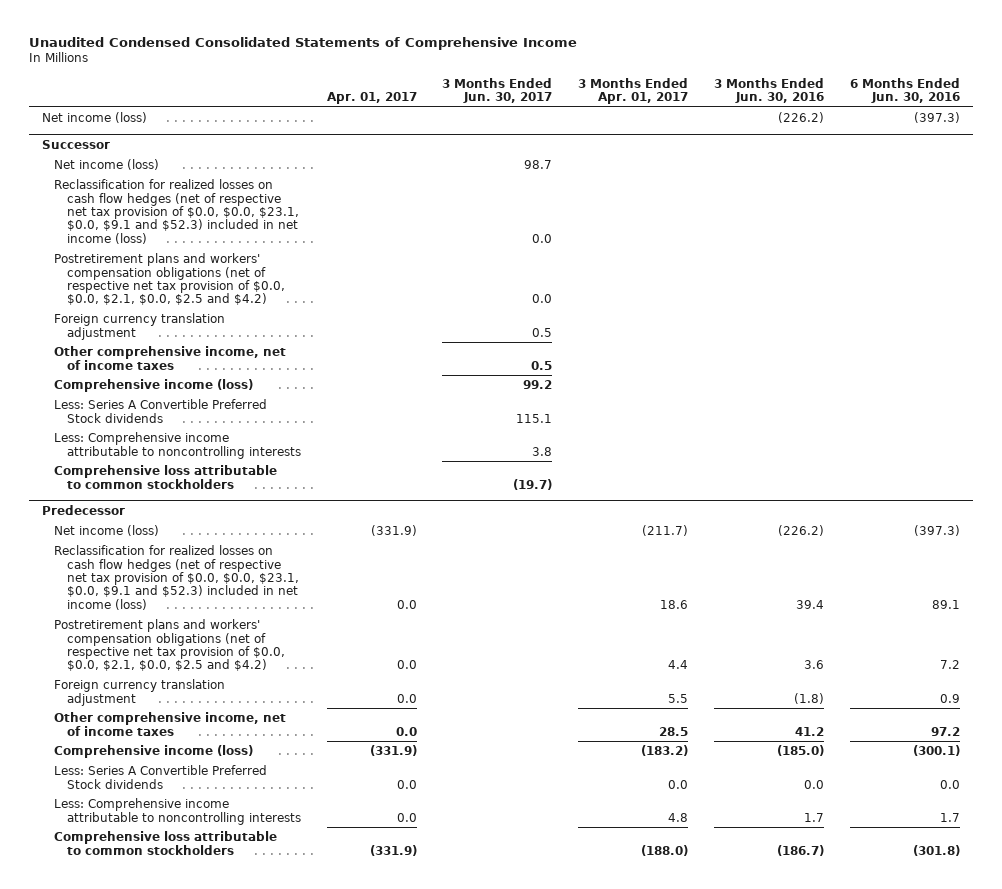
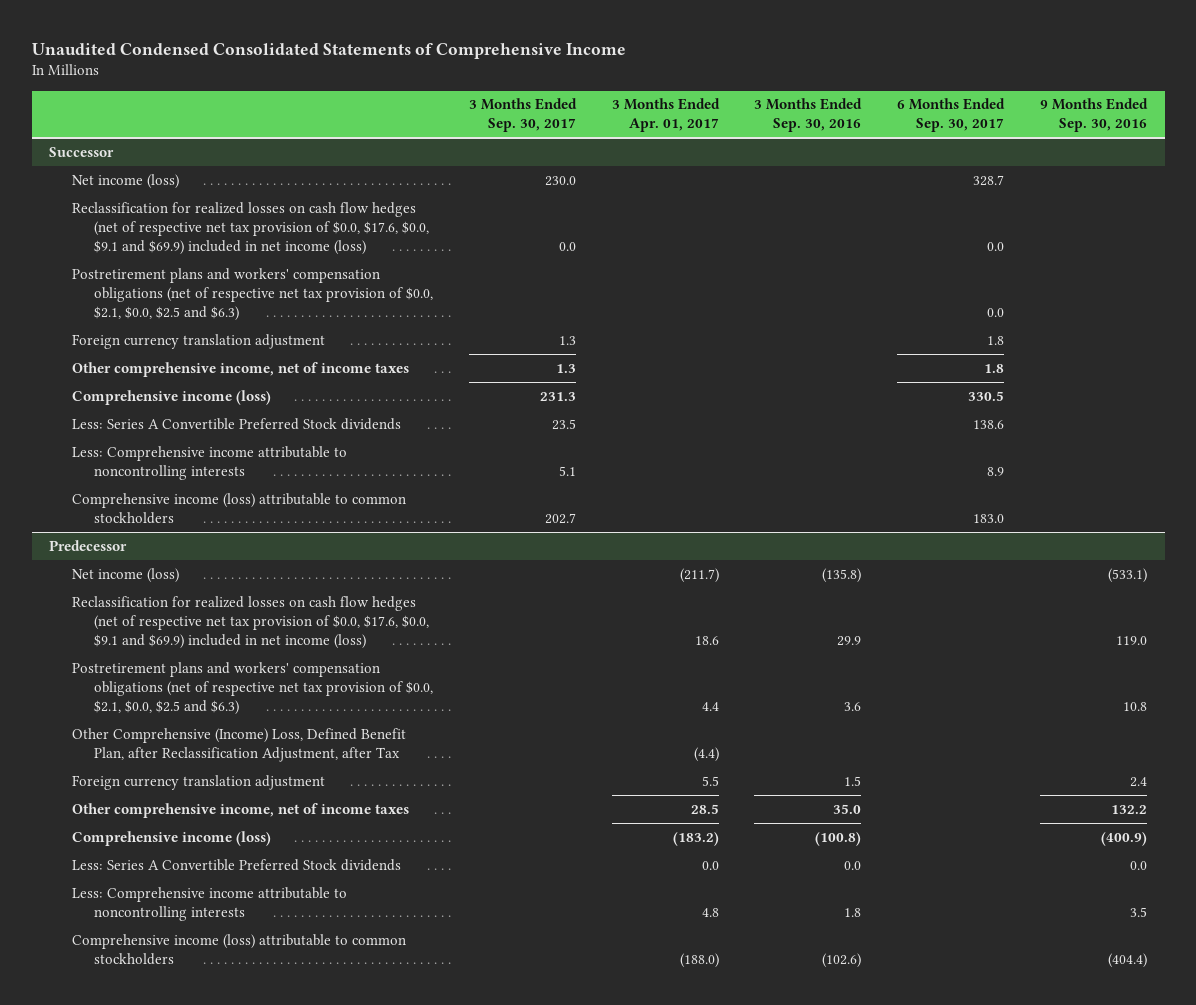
- | Apr. 01, 2017 | 3 Months Ended Jun. 30, 2017 | 3 Months Ended Apr. 01, 2017 | 3 Months Ended Jun. 30, 2016 | 6 Months Ended Jun. 30, 2016
+ | 3 Months Ended Sep. 30, 2017 | 3 Months Ended Apr. 01, 2017 | 3 Months Ended Sep. 30, 2016 | 6 Months Ended Sep. 30, 2017 | 9 Months Ended Sep. 30, 2016
- Net income (loss) | | | | (226.2) | (397.3)
@ Successor
- Reclassification for realized losses on cash flow hedges (net of respective net tax provision of $0.0, $0.0, $23.1, $0.0, $9.1 and $52.3) included in net income (loss) | | 0.0 | | |
- Postretirement plans and workers' compensation obligations (net of respective net tax provision of $0.0, $0.0, $2.1, $0.0, $2.5 and $4.2) | | 0.0 | | |
+ Reclassification for realized losses on cash flow hedges (net of respective net tax provision of $0.0, $17.6, $0.0, $9.1 and $69.9) included in net income (loss) | 0.0 | | | 0.0 |
+ Postretirement plans and workers' compensation obligations (net of respective net tax provision of $0.0, $2.1, $0.0, $2.5 and $6.3) | | | | 0.0 |
- Comprehensive loss attributable to common stockholders | | (19.7) | | |
+ Comprehensive income (loss) attributable to common stockholders | 202.7 | | | 183.0 |
@ Predecessor
- Reclassification for realized losses on cash flow hedges (net of respective net tax provision of $0.0, $0.0, $23.1, $0.0, $9.1 and $52.3) included in net income (loss) | 0.0 | | 18.6 | 39.4 | 89.1
- Postretirement plans and workers' compensation obligations (net of respective net tax provision of $0.0, $0.0, $2.1, $0.0, $2.5 and $4.2) | 0.0 | | 4.4 | 3.6 | 7.2
+ Reclassification for realized losses on cash flow hedges (net of respective net tax provision of $0.0, $17.6, $0.0, $9.1 and $69.9) included in net income (loss) | | 18.6 | 29.9 | | 119.0
+ Postretirement plans and workers' compensation obligations (net of respective net tax provision of $0.0, $2.1, $0.0, $2.5 and $6.3) | | 4.4 | 3.6 | | 10.8
+ Other Comprehensive (Income) Loss, Defined Benefit Plan, after Reclassification Adjustment, after Tax | | (4.4) | | |
- Comprehensive loss attributable to common stockholders | (331.9) | | (188.0) | (186.7) | (301.8)
+ Comprehensive income (loss) attributable to common stockholders | | (188.0) | (102.6) | | (404.4)

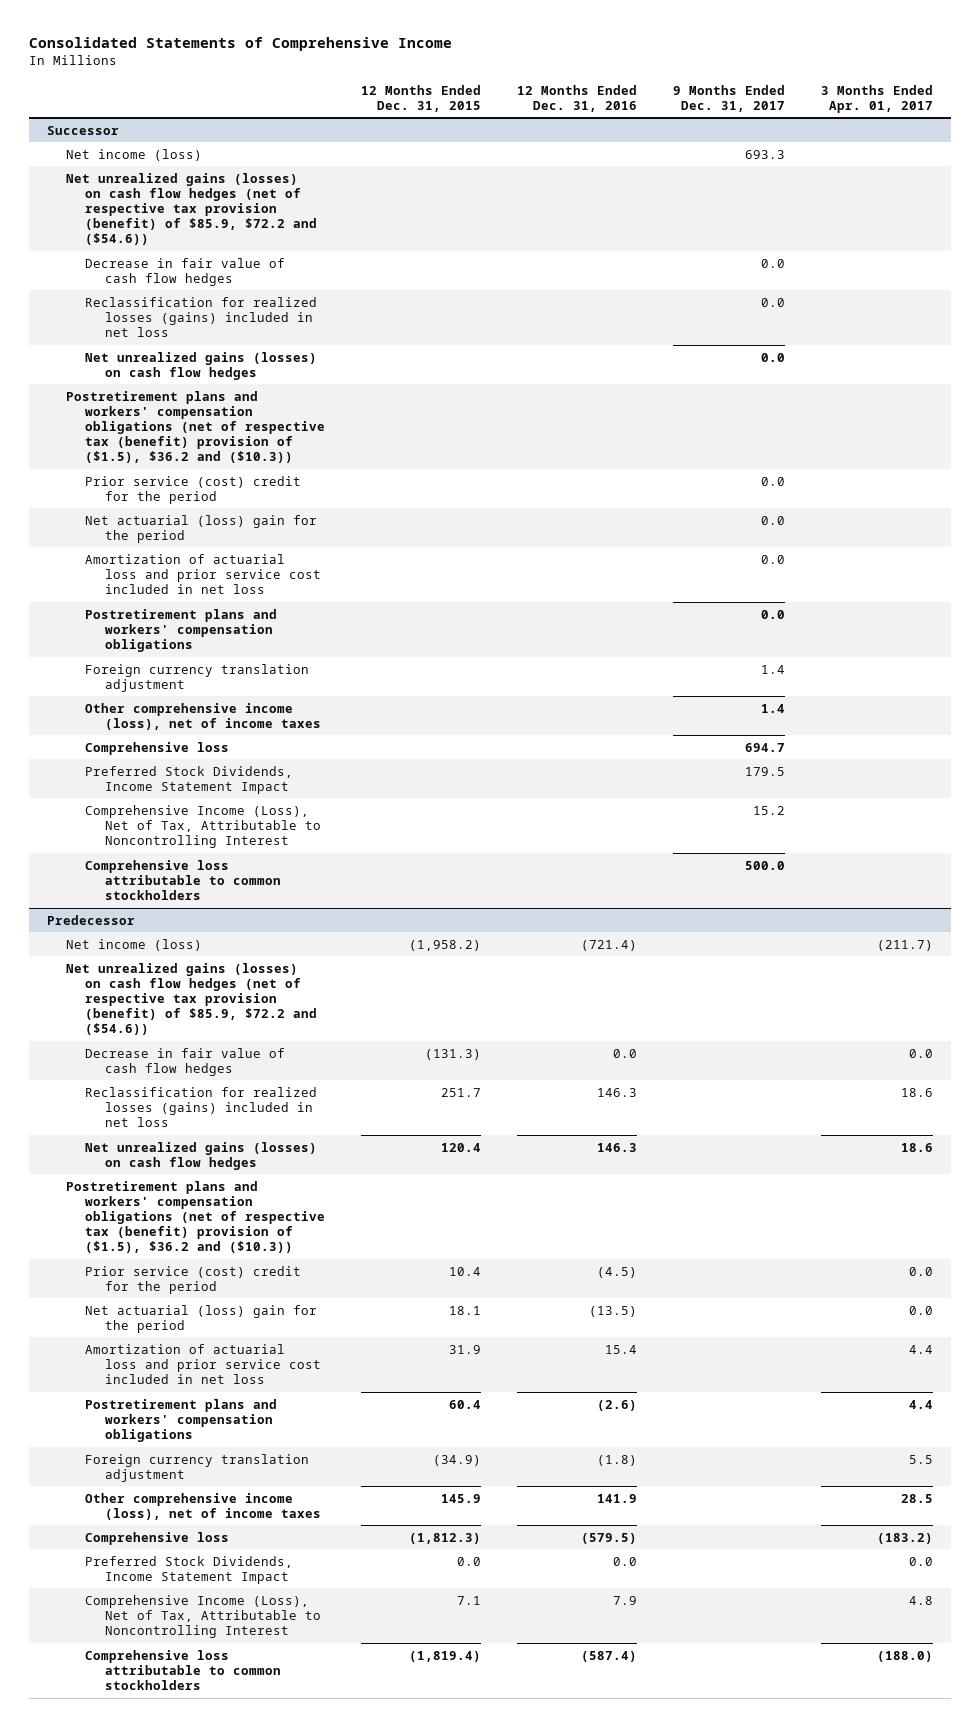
- Unaudited Condensed Consolidated Statements of Comprehensive Income
+ Consolidated Statements of Comprehensive Income
- | 3 Months Ended Sep. 30, 2017 | 3 Months Ended Apr. 01, 2017 | 3 Months Ended Sep. 30, 2016 | 6 Months Ended Sep. 30, 2017 | 9 Months Ended Sep. 30, 2016
+ | 12 Months Ended Dec. 31, 2015 | 12 Months Ended Dec. 31, 2016 | 9 Months Ended Dec. 31, 2017 | 3 Months Ended Apr. 01, 2017
@ Successor
- Reclassification for realized losses on cash flow hedges (net of respective net tax provision of $0.0, $17.6, $0.0, $9.1 and $69.9) included in net income (loss) | 0.0 | | | 0.0 |
- Postretirement plans and workers' compensation obligations (net of respective net tax provision of $0.0, $2.1, $0.0, $2.5 and $6.3) | | | | 0.0 |
+ Net unrealized gains (losses) on cash flow hedges (net of respective tax provision (benefit) of $85.9, $72.2 and ($54.6))
+ Decrease in fair value of cash flow hedges | | | 0.0 |
+ Reclassification for realized losses (gains) included in net loss | | | 0.0 |
+ Net unrealized gains (losses) on cash flow hedges | | | 0.0 |
+ Postretirement plans and workers' compensation obligations (net of respective tax (benefit) provision of ($1.5), $36.2 and ($10.3))
+ Prior service (cost) credit for the period | | | 0.0 |
+ Net actuarial (loss) gain for the period | | | 0.0 |
+ Amortization of actuarial loss and prior service cost included in net loss | | | 0.0 |
+ Postretirement plans and workers' compensation obligations | | | 0.0 |
- Other comprehensive income, net of income taxes | 1.3 | | | 1.8 |
- Comprehensive income (loss) | 231.3 | | | 330.5 |
- Less: Series A Convertible Preferred Stock dividends | 23.5 | | | 138.6 |
- Less: Comprehensive income attributable to noncontrolling interests | 5.1 | | | 8.9 |
- Comprehensive income (loss) attributable to common stockholders | 202.7 | | | 183.0 |
+ Other comprehensive income (loss), net of income taxes | | | 1.4 |
+ Comprehensive loss | | | 694.7 |
+ Preferred Stock Dividends, Income Statement Impact | | | 179.5 |
+ Comprehensive Income (Loss), Net of Tax, Attributable to Noncontrolling Interest | | | 15.2 |
+ Comprehensive loss attributable to common stockholders | | | 500.0 |
@ Predecessor
- Reclassification for realized losses on cash flow hedges (net of respective net tax provision of $0.0, $17.6, $0.0, $9.1 and $69.9) included in net income (loss) | | 18.6 | 29.9 | | 119.0
- Postretirement plans and workers' compensation obligations (net of respective net tax provision of $0.0, $2.1, $0.0, $2.5 and $6.3) | | 4.4 | 3.6 | | 10.8
- Other Comprehensive (Income) Loss, Defined Benefit Plan, after Reclassification Adjustment, after Tax | | (4.4) | | |
+ Net unrealized gains (losses) on cash flow hedges (net of respective tax provision (benefit) of $85.9, $72.2 and ($54.6))
+ Decrease in fair value of cash flow hedges | (131.3) | 0.0 | | 0.0
+ Reclassification for realized losses (gains) included in net loss | 251.7 | 146.3 | | 18.6
+ Net unrealized gains (losses) on cash flow hedges | 120.4 | 146.3 | | 18.6
+ Postretirement plans and workers' compensation obligations (net of respective tax (benefit) provision of ($1.5), $36.2 and ($10.3))
+ Prior service (cost) credit for the period | 10.4 | (4.5) | | 0.0
+ Net actuarial (loss) gain for the period | 18.1 | (13.5) | | 0.0
+ Amortization of actuarial loss and prior service cost included in net loss | 31.9 | 15.4 | | 4.4
+ Postretirement plans and workers' compensation obligations | 60.4 | (2.6) | | 4.4
- Other comprehensive income, net of income taxes | | 28.5 | 35.0 | | 132.2
- Comprehensive income (loss) | | (183.2) | (100.8) | | (400.9)
- Less: Series A Convertible Preferred Stock dividends | | 0.0 | 0.0 | | 0.0
- Less: Comprehensive income attributable to noncontrolling interests | | 4.8 | 1.8 | | 3.5
- Comprehensive income (loss) attributable to common stockholders | | (188.0) | (102.6) | | (404.4)
+ Other comprehensive income (loss), net of income taxes | 145.9 | 141.9 | | 28.5
+ Comprehensive loss | (1,812.3) | (579.5) | | (183.2)
+ Preferred Stock Dividends, Income Statement Impact | 0.0 | 0.0 | | 0.0
+ Comprehensive Income (Loss), Net of Tax, Attributable to Noncontrolling Interest | 7.1 | 7.9 | | 4.8
+ Comprehensive loss attributable to common stockholders | (1,819.4) | (587.4) | | (188.0)

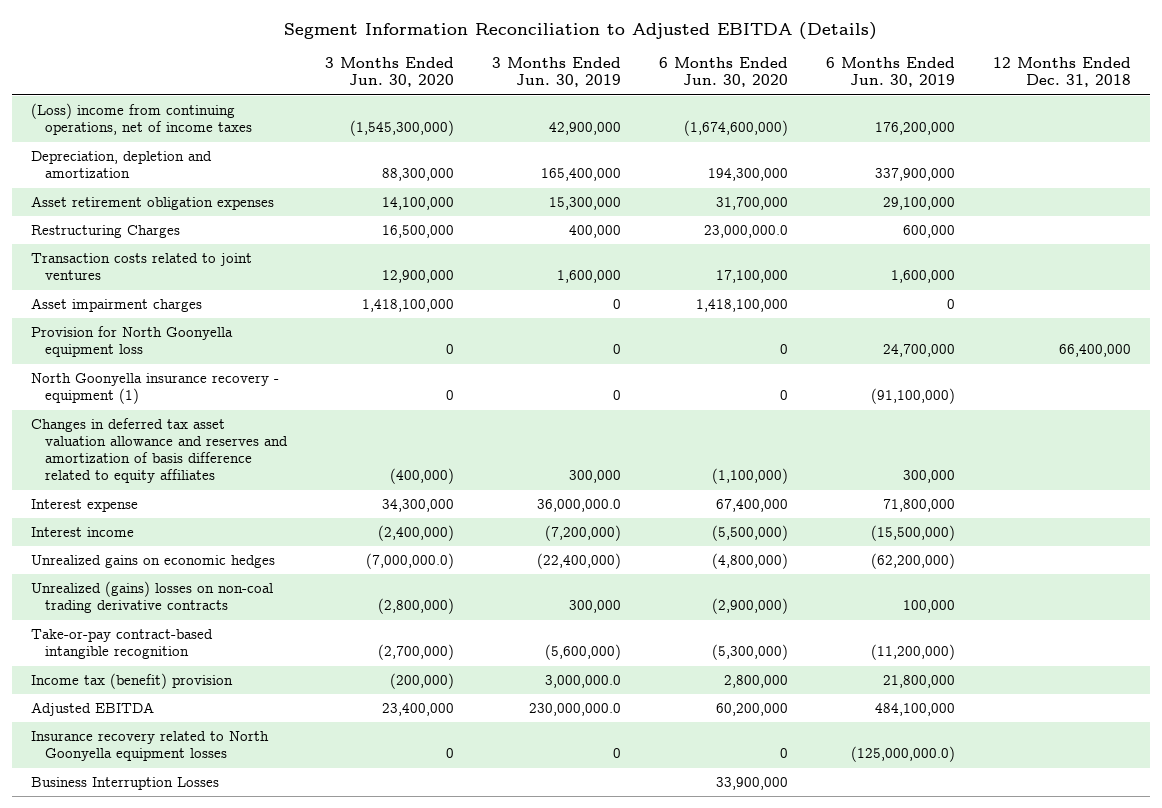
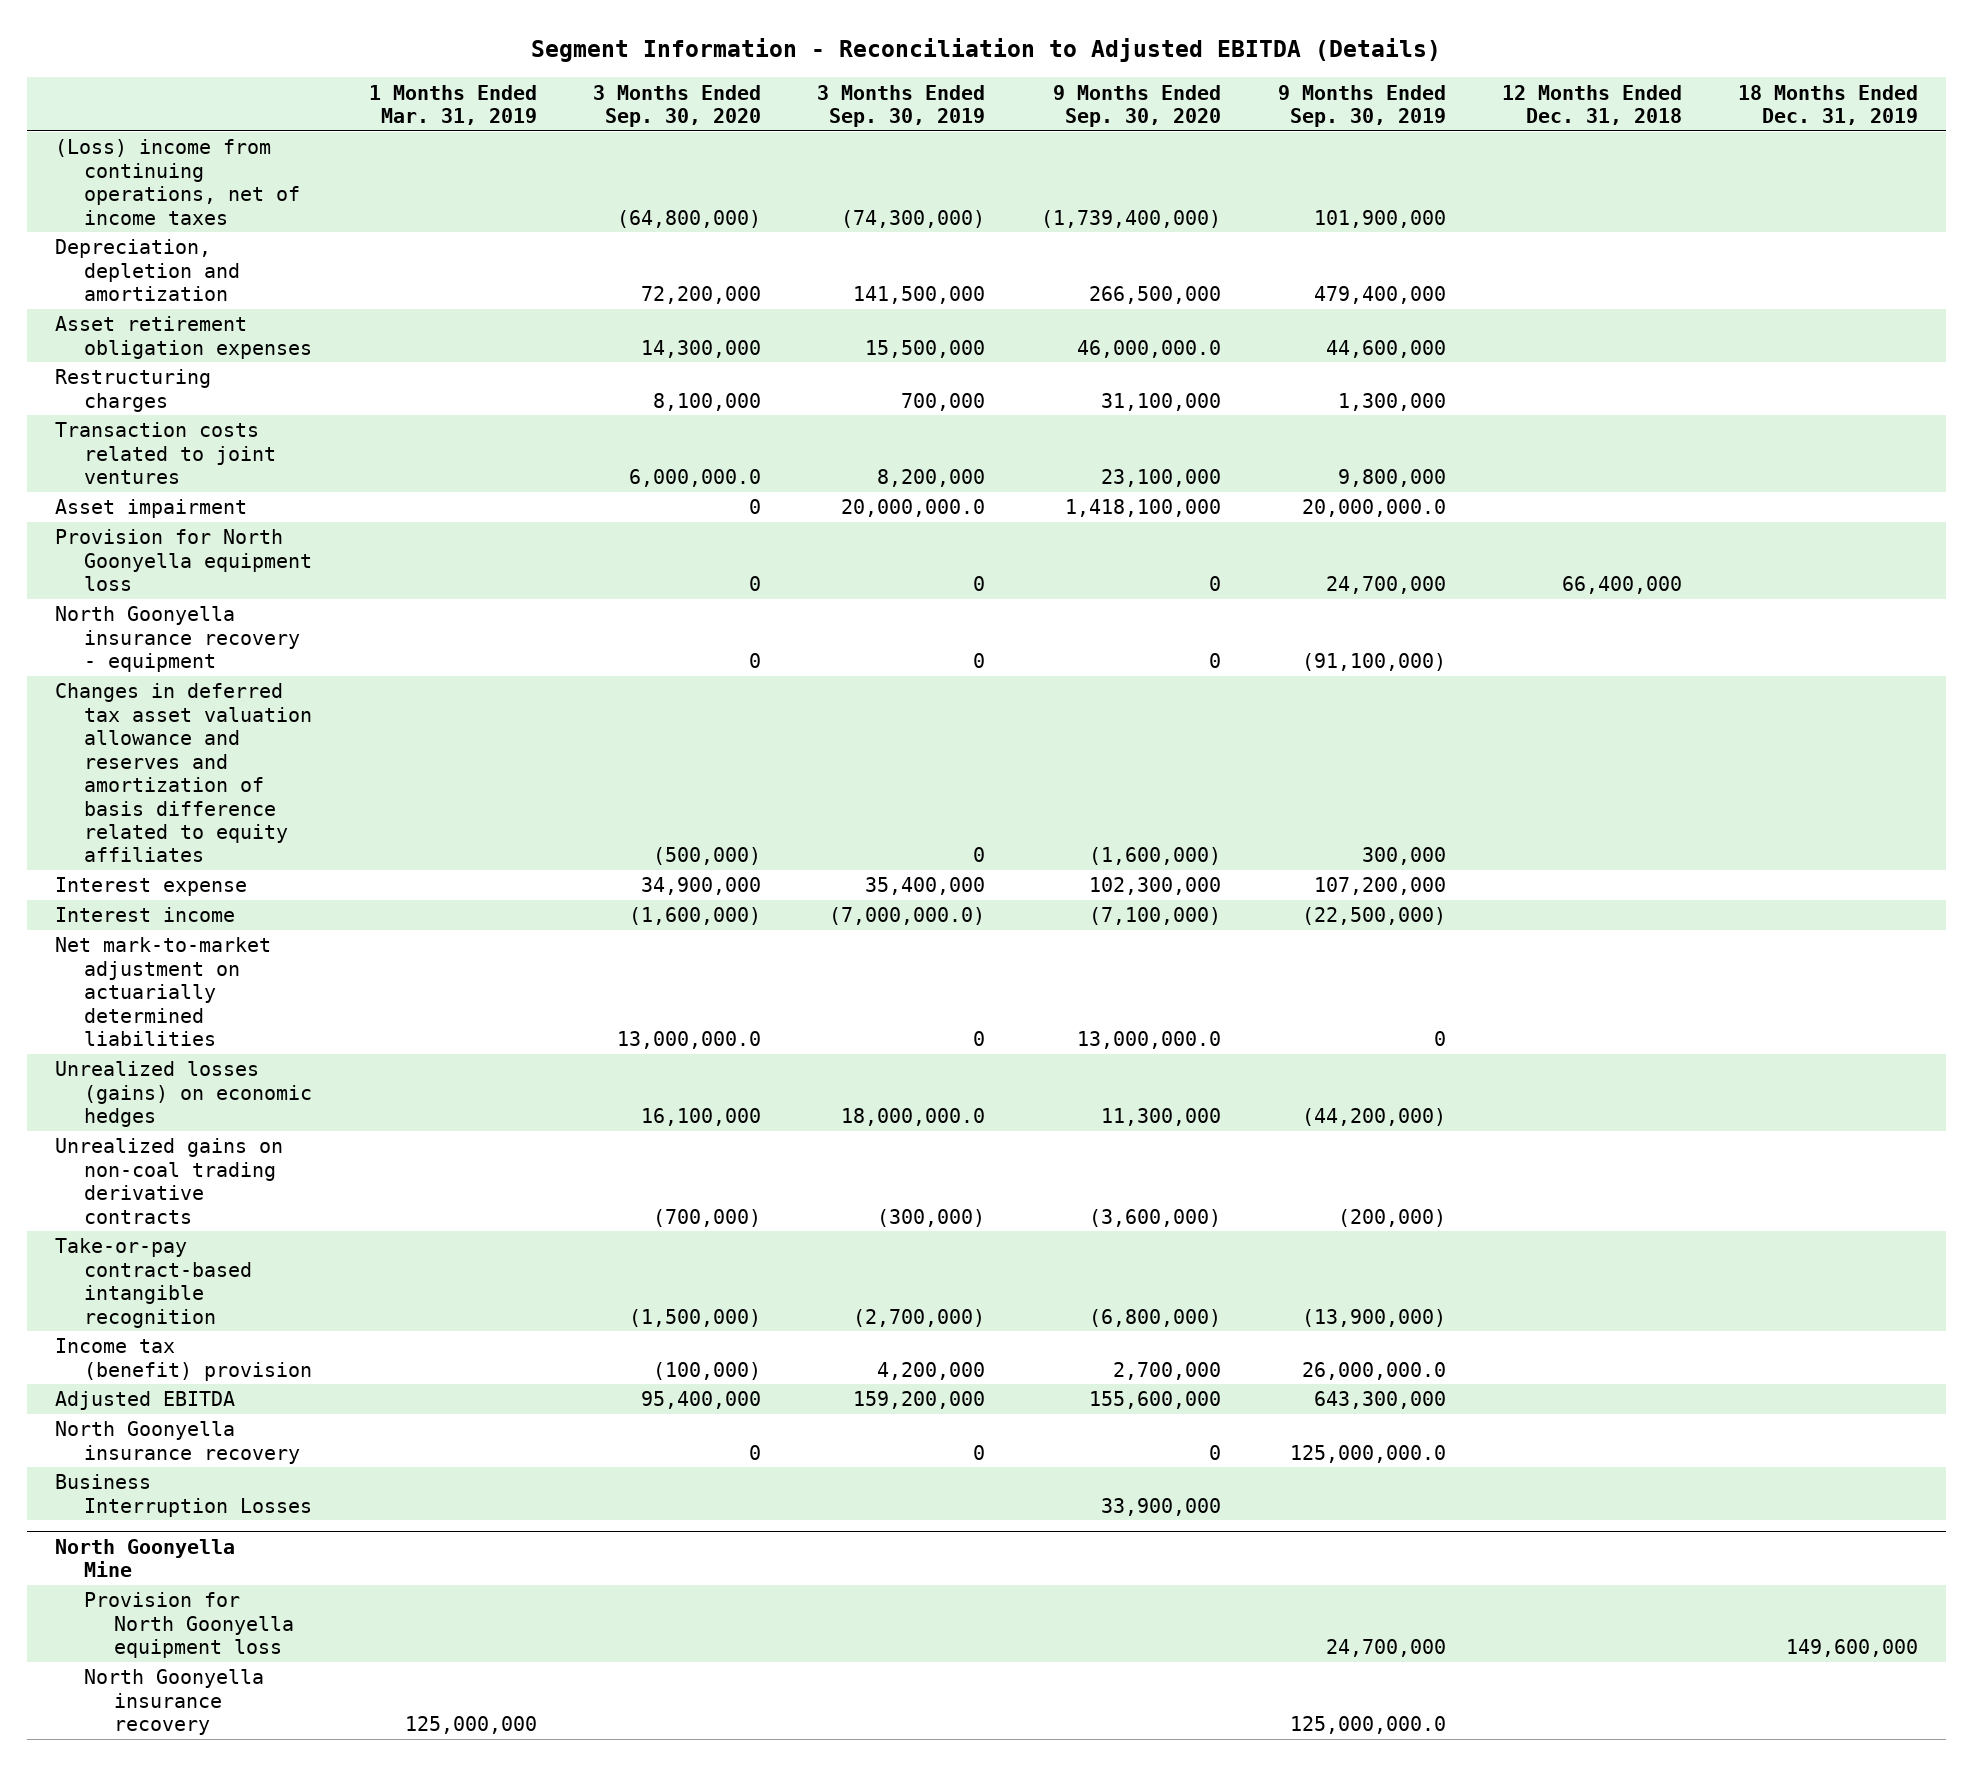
- Segment Information Reconciliation to Adjusted EBITDA (Details)
+ Segment Information - Reconciliation to Adjusted EBITDA (Details)
- | 3 Months Ended Jun. 30, 2020 | 3 Months Ended Jun. 30, 2019 | 6 Months Ended Jun. 30, 2020 | 6 Months Ended Jun. 30, 2019 | 12 Months Ended Dec. 31, 2018
+ | 1 Months Ended Mar. 31, 2019 | 3 Months Ended Sep. 30, 2020 | 3 Months Ended Sep. 30, 2019 | 9 Months Ended Sep. 30, 2020 | 9 Months Ended Sep. 30, 2019 | 12 Months Ended Dec. 31, 2018 | 18 Months Ended Dec. 31, 2019
- Restructuring Charges | 16,500,000 | 400,000 | 23,000,000.0 | 600,000 |
+ Restructuring charges | | 8,100,000 | 700,000 | 31,100,000 | 1,300,000 | |
- Asset impairment charges | 1,418,100,000 | 0 | 1,418,100,000 | 0 |
+ Asset impairment | | 0 | 20,000,000.0 | 1,418,100,000 | 20,000,000.0 | |
- North Goonyella insurance recovery - equipment (1) | 0 | 0 | 0 | (91,100,000) |
+ North Goonyella insurance recovery - equipment | | 0 | 0 | 0 | (91,100,000) | |
- Unrealized gains on economic hedges | (7,000,000.0) | (22,400,000) | (4,800,000) | (62,200,000) |
- Unrealized (gains) losses on non-coal trading derivative contracts | (2,800,000) | 300,000 | (2,900,000) | 100,000 |
+ Net mark-to-market adjustment on actuarially determined liabilities | | 13,000,000.0 | 0 | 13,000,000.0 | 0 | |
+ Unrealized losses (gains) on economic hedges | | 16,100,000 | 18,000,000.0 | 11,300,000 | (44,200,000) | |
+ Unrealized gains on non-coal trading derivative contracts | | (700,000) | (300,000) | (3,600,000) | (200,000) | |
- Insurance recovery related to North Goonyella equipment losses | 0 | 0 | 0 | (125,000,000.0) |
+ North Goonyella insurance recovery | | 0 | 0 | 0 | 125,000,000.0 | |
+ North Goonyella Mine
+ Provision for North Goonyella equipment loss | | | | | 24,700,000 | | 149,600,000
+ North Goonyella insurance recovery | 125,000,000 | | | | 125,000,000.0 | |

